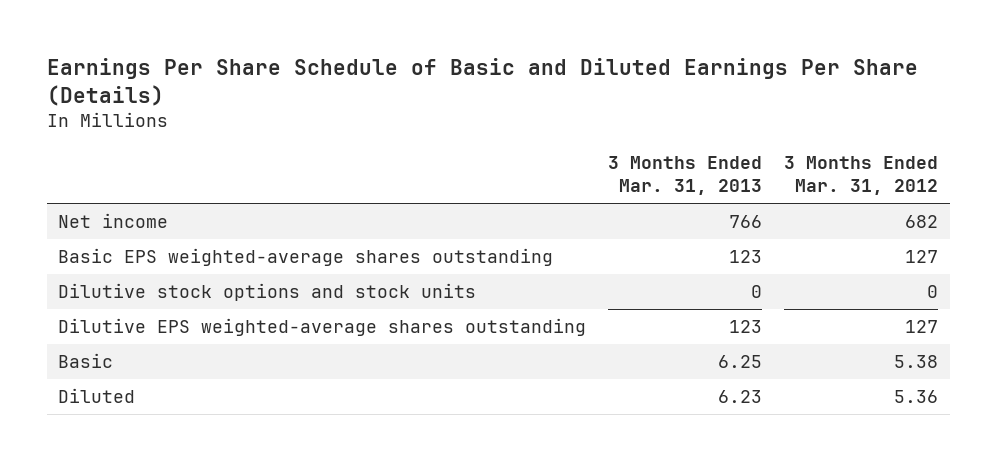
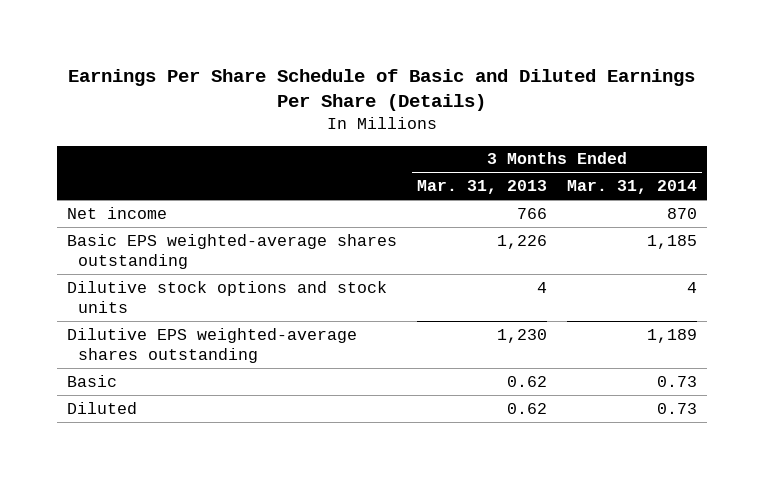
- | 3 Months Ended Mar. 31, 2013 | 3 Months Ended Mar. 31, 2012
+ | 3 Months Ended Mar. 31, 2013 | 3 Months Ended Mar. 31, 2014
- Basic EPS weighted-average shares outstanding | 123 | 127
- Dilutive stock options and stock units | 0 | 0
- Dilutive EPS weighted-average shares outstanding | 123 | 127
- Basic | 6.25 | 5.38
- Diluted | 6.23 | 5.36
+ Basic EPS weighted-average shares outstanding | 1,226 | 1,185
+ Dilutive stock options and stock units | 4 | 4
+ Dilutive EPS weighted-average shares outstanding | 1,230 | 1,189
+ Basic | 0.62 | 0.73
+ Diluted | 0.62 | 0.73

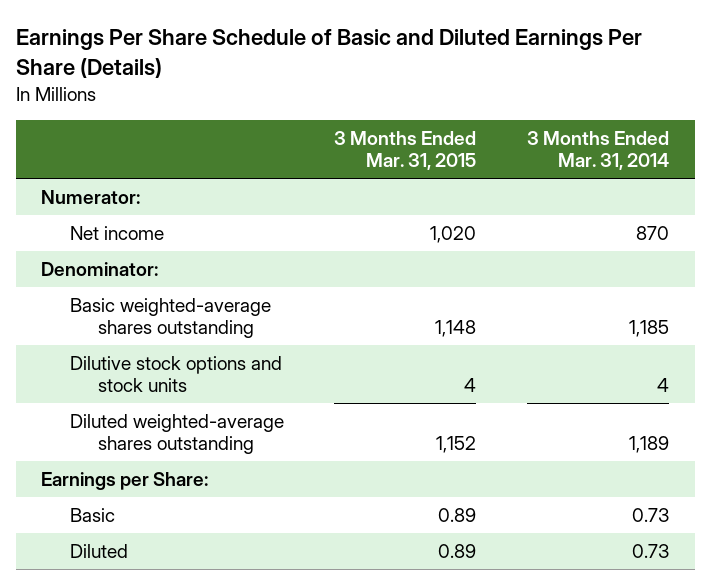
- | 3 Months Ended Mar. 31, 2013 | 3 Months Ended Mar. 31, 2014
+ | 3 Months Ended Mar. 31, 2015 | 3 Months Ended Mar. 31, 2014
+ Numerator:
- Basic EPS weighted-average shares outstanding | 1,226 | 1,185
+ Denominator:
+ Basic weighted-average shares outstanding | 1,148 | 1,185
- Dilutive EPS weighted-average shares outstanding | 1,230 | 1,189
+ Diluted weighted-average shares outstanding | 1,152 | 1,189
+ Earnings per Share:

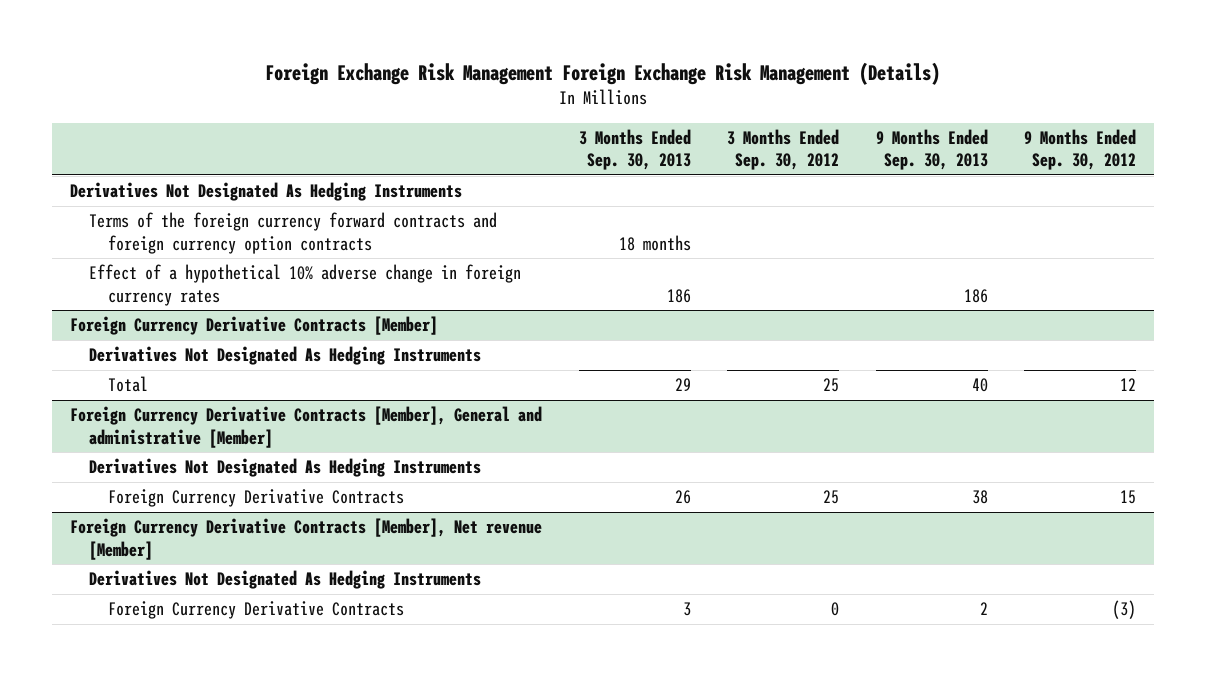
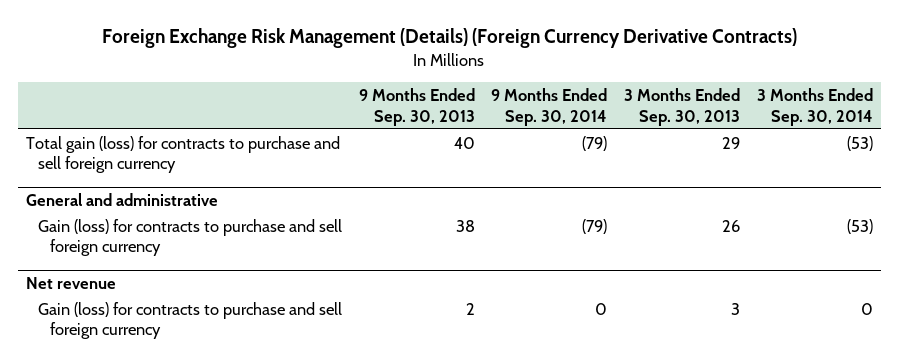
- Foreign Exchange Risk Management Foreign Exchange Risk Management (Details)
+ Foreign Exchange Risk Management (Details) (Foreign Currency Derivative Contracts)
- | 3 Months Ended Sep. 30, 2013 | 3 Months Ended Sep. 30, 2012 | 9 Months Ended Sep. 30, 2013 | 9 Months Ended Sep. 30, 2012
+ | 9 Months Ended Sep. 30, 2013 | 9 Months Ended Sep. 30, 2014 | 3 Months Ended Sep. 30, 2013 | 3 Months Ended Sep. 30, 2014
- Derivatives Not Designated As Hedging Instruments
- Terms of the foreign currency forward contracts and foreign currency option contracts | 18 months | | |
- Effect of a hypothetical 10% adverse change in foreign currency rates | 186 | | 186 |
- Foreign Currency Derivative Contracts [Member]
- Derivatives Not Designated As Hedging Instruments
- Total | 29 | 25 | 40 | 12
- Foreign Currency Derivative Contracts [Member], General and administrative [Member]
- Derivatives Not Designated As Hedging Instruments
- Foreign Currency Derivative Contracts | 26 | 25 | 38 | 15
- Foreign Currency Derivative Contracts [Member], Net revenue [Member]
- Derivatives Not Designated As Hedging Instruments
- Foreign Currency Derivative Contracts | 3 | 0 | 2 | (3)
+ Total gain (loss) for contracts to purchase and sell foreign currency | 40 | (79) | 29 | (53)
+ General and administrative
+ Gain (loss) for contracts to purchase and sell foreign currency | 38 | (79) | 26 | (53)
+ Net revenue
+ Gain (loss) for contracts to purchase and sell foreign currency | 2 | 0 | 3 | 0

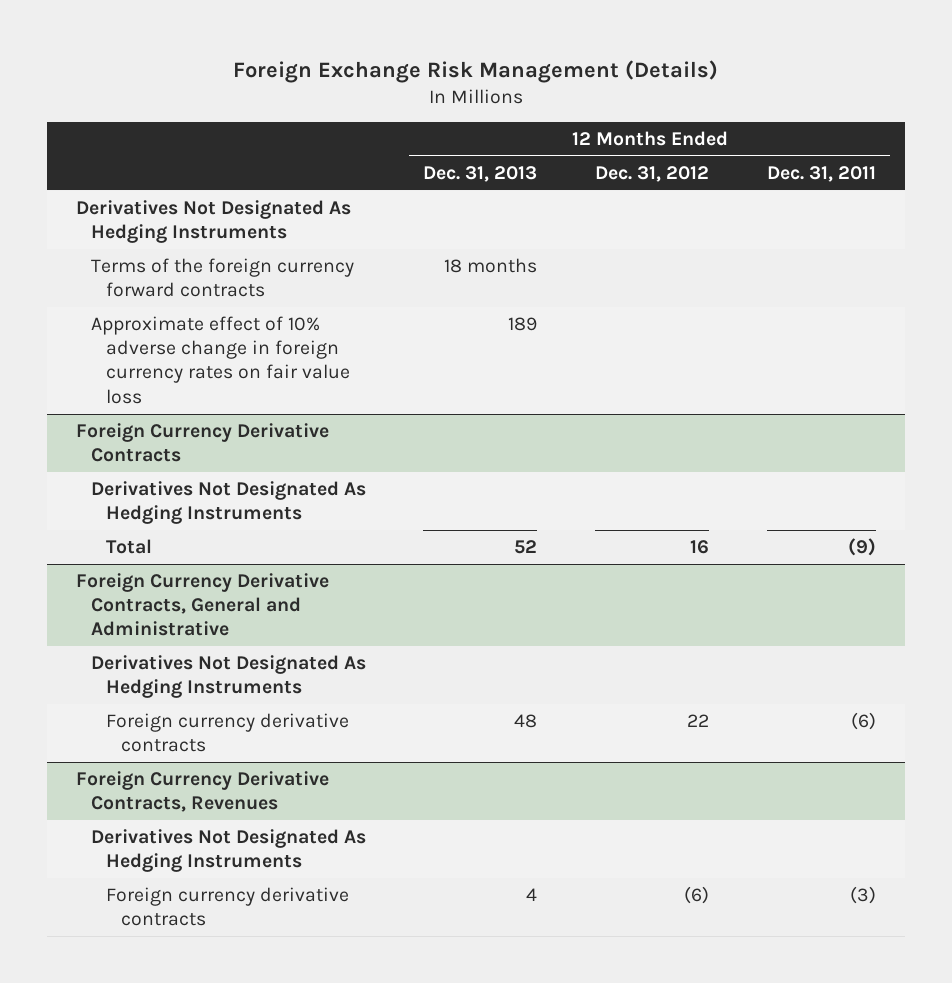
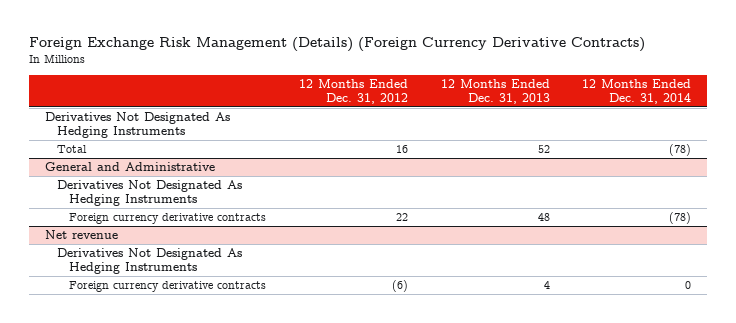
- Foreign Exchange Risk Management (Details)
+ Foreign Exchange Risk Management (Details) (Foreign Currency Derivative Contracts)
- | 12 Months Ended Dec. 31, 2013 | 12 Months Ended Dec. 31, 2012 | 12 Months Ended Dec. 31, 2011
+ | 12 Months Ended Dec. 31, 2012 | 12 Months Ended Dec. 31, 2013 | 12 Months Ended Dec. 31, 2014
- Terms of the foreign currency forward contracts | 18 months | |
- Approximate effect of 10% adverse change in foreign currency rates on fair value loss | 189 | |
- Foreign Currency Derivative Contracts
- Derivatives Not Designated As Hedging Instruments
- Foreign Currency Derivative Contracts, General and Administrative
+ General and Administrative
- Foreign Currency Derivative Contracts, Revenues
+ Net revenue

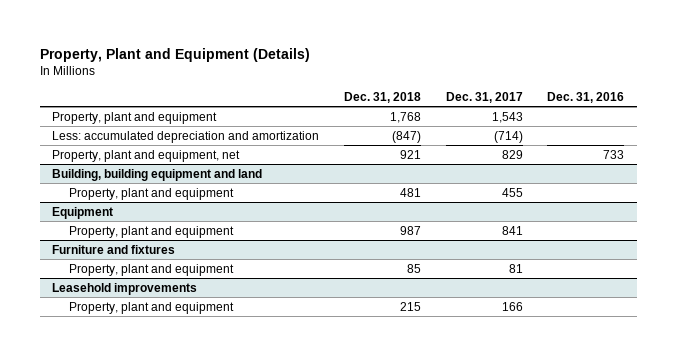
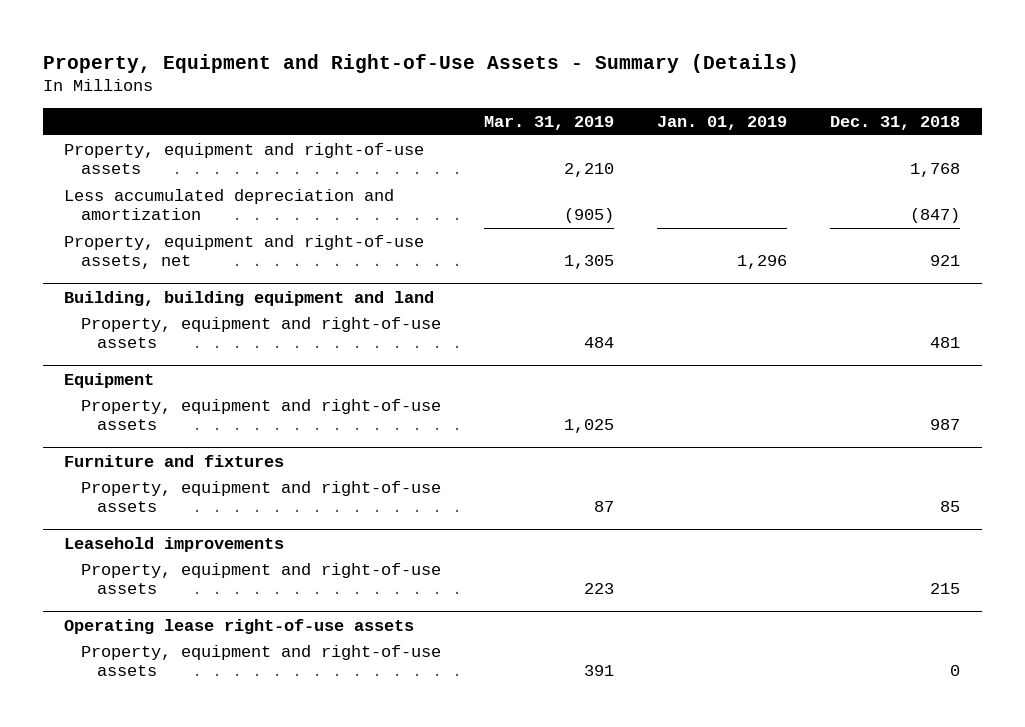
- Property, Plant and Equipment (Details)
+ Property, Equipment and Right-of-Use Assets - Summary (Details)
- | Dec. 31, 2018 | Dec. 31, 2017 | Dec. 31, 2016
+ | Mar. 31, 2019 | Jan. 01, 2019 | Dec. 31, 2018
- Property, plant and equipment | 1,768 | 1,543 |
- Less: accumulated depreciation and amortization | (847) | (714) |
- Property, plant and equipment, net | 921 | 829 | 733
+ Property, equipment and right-of-use assets | 2,210 | | 1,768
+ Less accumulated depreciation and amortization | (905) | | (847)
+ Property, equipment and right-of-use assets, net | 1,305 | 1,296 | 921
@ Building, building equipment and land
- Property, plant and equipment | 481 | 455 |
+ Property, equipment and right-of-use assets | 484 | | 481
@ Equipment
- Property, plant and equipment | 987 | 841 |
+ Property, equipment and right-of-use assets | 1,025 | | 987
@ Furniture and fixtures
- Property, plant and equipment | 85 | 81 |
+ Property, equipment and right-of-use assets | 87 | | 85
@ Leasehold improvements
- Property, plant and equipment | 215 | 166 |
+ Property, equipment and right-of-use assets | 223 | | 215
+ Operating lease right-of-use assets
+ Property, equipment and right-of-use assets | 391 | | 0

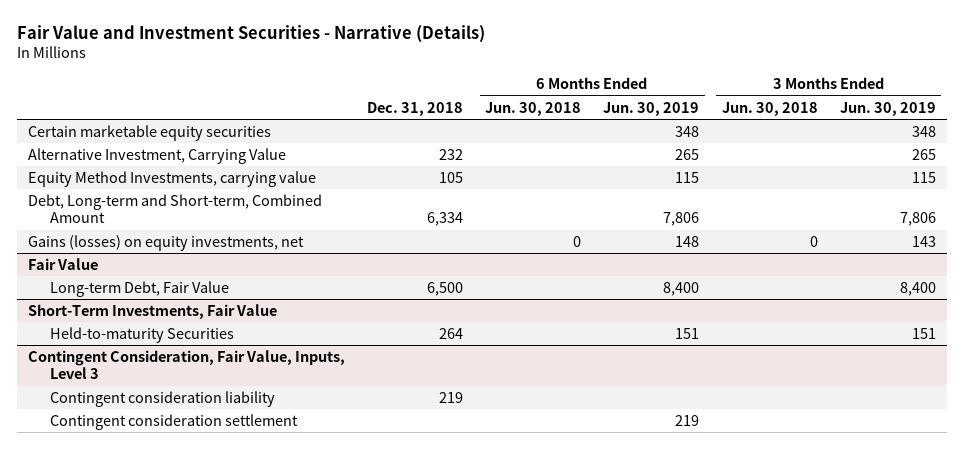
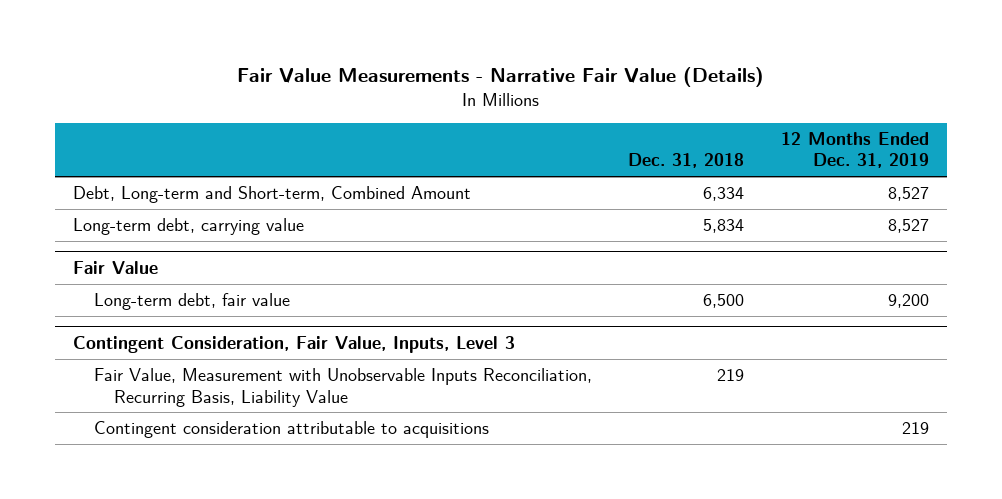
- Fair Value and Investment Securities - Narrative (Details)
+ Fair Value Measurements - Narrative Fair Value (Details)
- | Dec. 31, 2018 | 6 Months Ended Jun. 30, 2018 | 6 Months Ended Jun. 30, 2019 | 3 Months Ended Jun. 30, 2018 | 3 Months Ended Jun. 30, 2019
+ | Dec. 31, 2018 | 12 Months Ended Dec. 31, 2019
- Certain marketable equity securities | | | 348 | | 348
- Alternative Investment, Carrying Value | 232 | | 265 | | 265
- Equity Method Investments, carrying value | 105 | | 115 | | 115
- Gains (losses) on equity investments, net | | 0 | 148 | 0 | 143
+ Long-term debt, carrying value | 5,834 | 8,527
@ Fair Value
- Long-term Debt, Fair Value | 6,500 | | 8,400 | | 8,400
- Short-Term Investments, Fair Value
- Held-to-maturity Securities | 264 | | 151 | | 151
@ Fair Value
+ Long-term debt, fair value | 6,500 | 9,200
@ Contingent Consideration, Fair Value, Inputs, Level 3
- Contingent consideration liability | 219 | | | |
- Contingent consideration settlement | | | 219 | |
+ Fair Value, Measurement with Unobservable Inputs Reconciliation, Recurring Basis, Liability Value | 219 |
+ Contingent consideration attributable to acquisitions | | 219

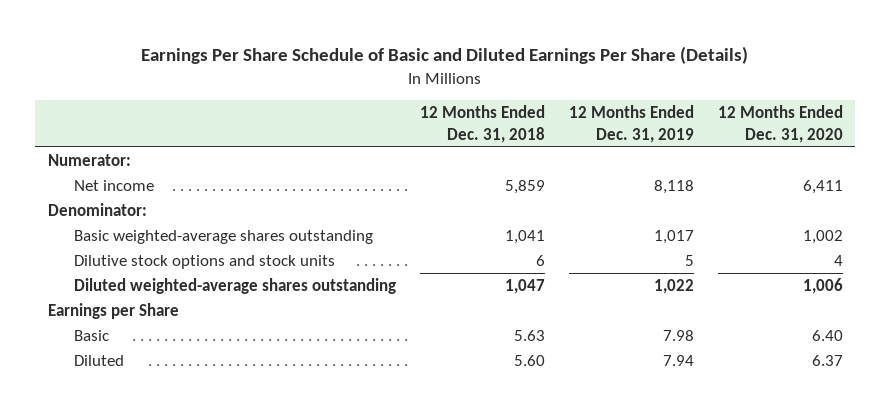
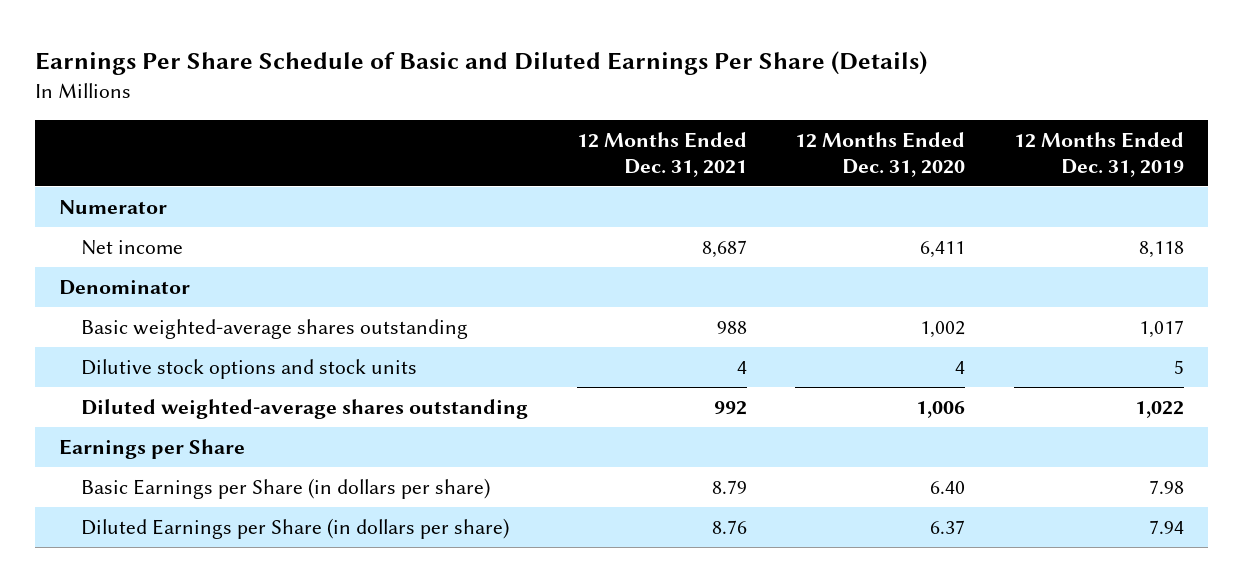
- | 12 Months Ended Dec. 31, 2018 | 12 Months Ended Dec. 31, 2019 | 12 Months Ended Dec. 31, 2020
+ | 12 Months Ended Dec. 31, 2021 | 12 Months Ended Dec. 31, 2020 | 12 Months Ended Dec. 31, 2019
- Numerator:
+ Numerator
- Denominator:
+ Denominator
- Basic | 5.63 | 7.98 | 6.40
- Diluted | 5.60 | 7.94 | 6.37
+ Basic Earnings per Share (in dollars per share) | 8.79 | 6.40 | 7.98
+ Diluted Earnings per Share (in dollars per share) | 8.76 | 6.37 | 7.94

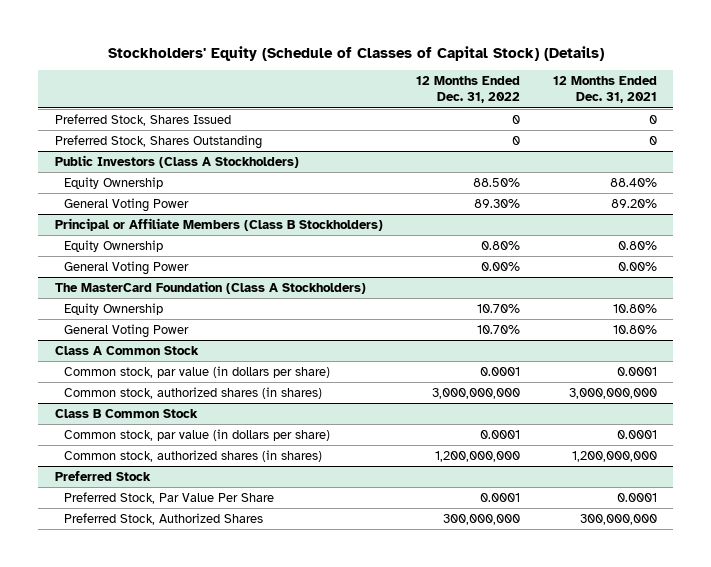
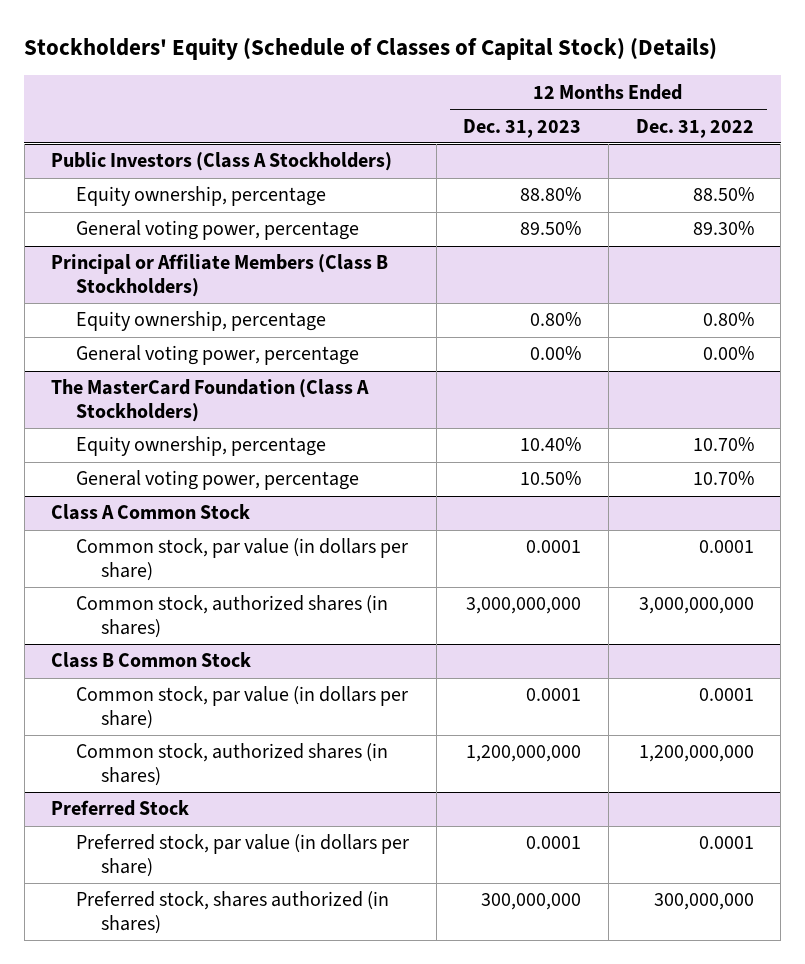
- | 12 Months Ended Dec. 31, 2022 | 12 Months Ended Dec. 31, 2021
+ | 12 Months Ended Dec. 31, 2023 | 12 Months Ended Dec. 31, 2022
- Preferred Stock, Shares Issued | 0 | 0
- Preferred Stock, Shares Outstanding | 0 | 0
@ Public Investors (Class A Stockholders)
- Equity Ownership | 88.50% | 88.40%
- General Voting Power | 89.30% | 89.20%
+ Equity ownership, percentage | 88.80% | 88.50%
+ General voting power, percentage | 89.50% | 89.30%
@ Principal or Affiliate Members (Class B Stockholders)
- Equity Ownership | 0.80% | 0.80%
- General Voting Power | 0.00% | 0.00%
+ Equity ownership, percentage | 0.80% | 0.80%
+ General voting power, percentage | 0.00% | 0.00%
@ The MasterCard Foundation (Class A Stockholders)
- Equity Ownership | 10.70% | 10.80%
- General Voting Power | 10.70% | 10.80%
+ Equity ownership, percentage | 10.40% | 10.70%
+ General voting power, percentage | 10.50% | 10.70%
@ Preferred Stock
- Preferred Stock, Par Value Per Share | 0.0001 | 0.0001
- Preferred Stock, Authorized Shares | 300,000,000 | 300,000,000
+ Preferred stock, par value (in dollars per share) | 0.0001 | 0.0001
+ Preferred stock, shares authorized (in shares) | 300,000,000 | 300,000,000

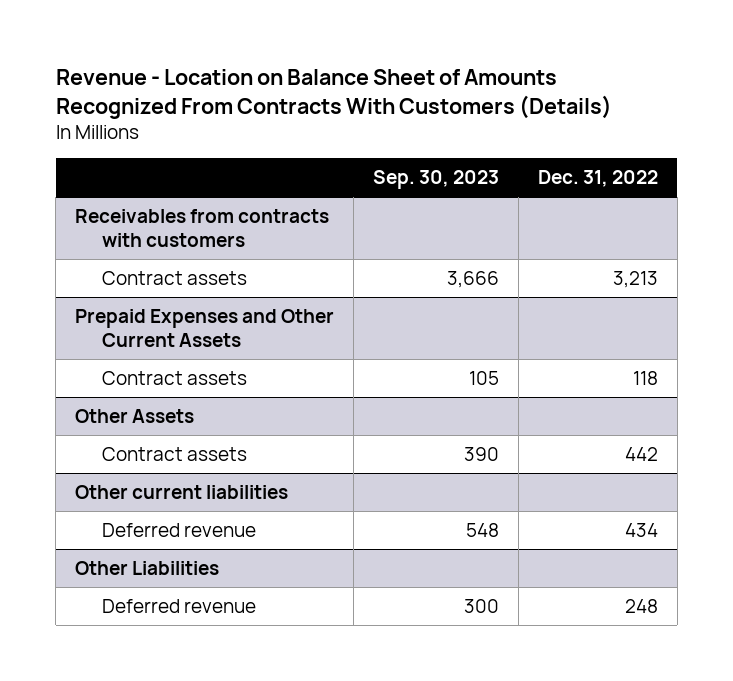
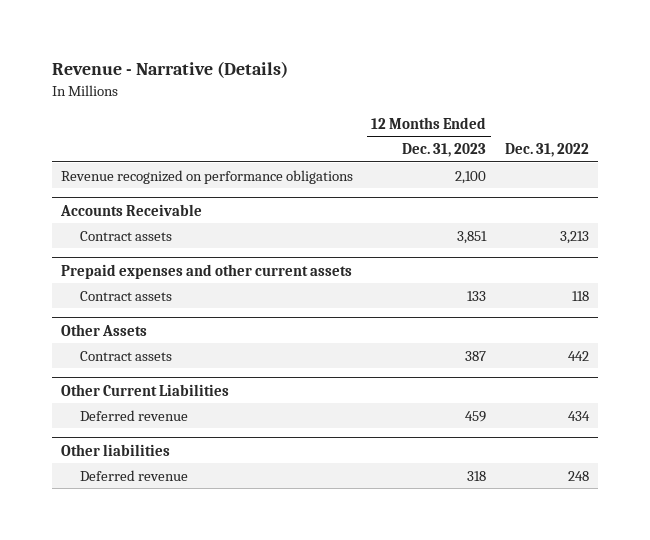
- Revenue - Location on Balance Sheet of Amounts Recognized From Contracts With Customers (Details)
+ Revenue - Narrative (Details)
- | Sep. 30, 2023 | Dec. 31, 2022
+ | 12 Months Ended Dec. 31, 2023 | Dec. 31, 2022
- Receivables from contracts with customers
+ Revenue recognized on performance obligations | 2,100 |
+ Accounts Receivable
- Prepaid Expenses and Other Current Assets
+ Prepaid expenses and other current assets
- Other current liabilities
+ Other Current Liabilities
- Other Liabilities
+ Other liabilities

